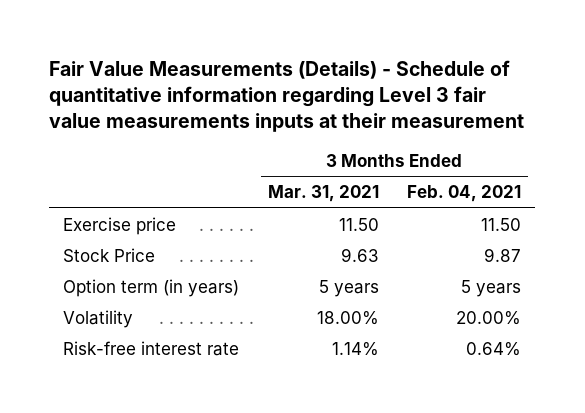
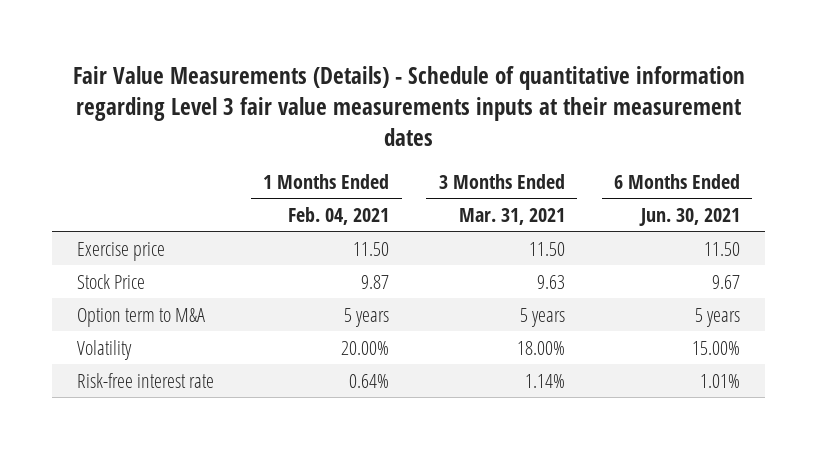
- Fair Value Measurements (Details) - Schedule of quantitative information regarding Level 3 fair value measurements inputs at their measurement
+ Fair Value Measurements (Details) - Schedule of quantitative information regarding Level 3 fair value measurements inputs at their measurement dates
- | 3 Months Ended Mar. 31, 2021 | 3 Months Ended Feb. 04, 2021
+ | 1 Months Ended Feb. 04, 2021 | 3 Months Ended Mar. 31, 2021 | 6 Months Ended Jun. 30, 2021
- Option term (in years) | 5 years | 5 years
+ Option term to M&A | 5 years | 5 years | 5 years

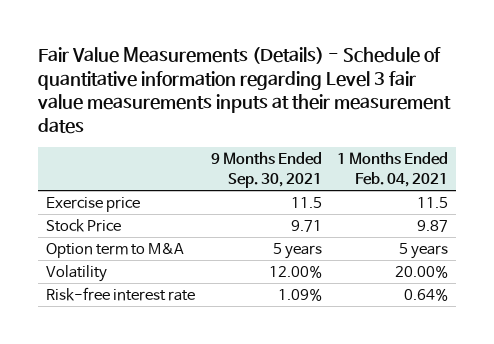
- | 1 Months Ended Feb. 04, 2021 | 3 Months Ended Mar. 31, 2021 | 6 Months Ended Jun. 30, 2021
+ | 9 Months Ended Sep. 30, 2021 | 1 Months Ended Feb. 04, 2021
- Exercise price | 11.50 | 11.50 | 11.50
+ Exercise price | 11.5 | 11.5

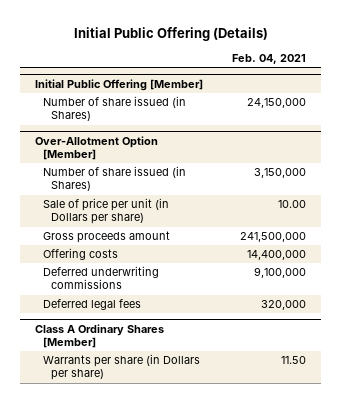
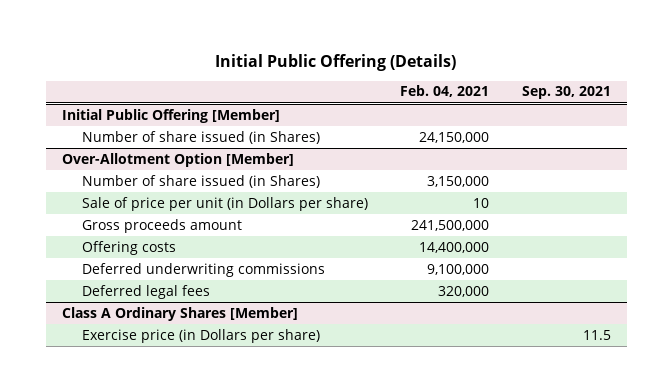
- | Feb. 04, 2021
+ | Feb. 04, 2021 | Sep. 30, 2021
@ Over-Allotment Option [Member]
- Sale of price per unit (in Dollars per share) | 10.00
+ Sale of price per unit (in Dollars per share) | 10 |
@ Class A Ordinary Shares [Member]
- Warrants per share (in Dollars per share) | 11.50
+ Exercise price (in Dollars per share) | | 11.5

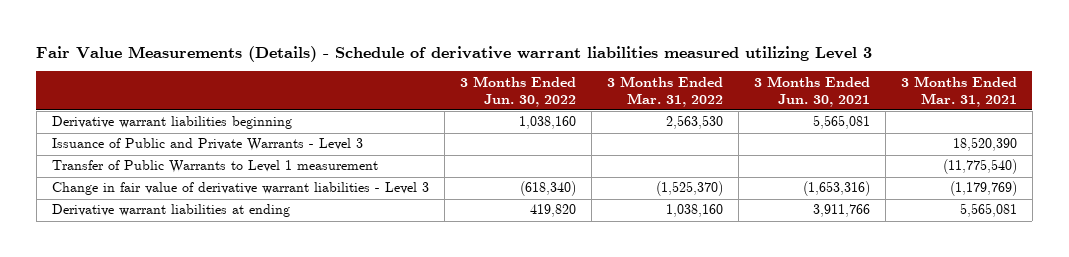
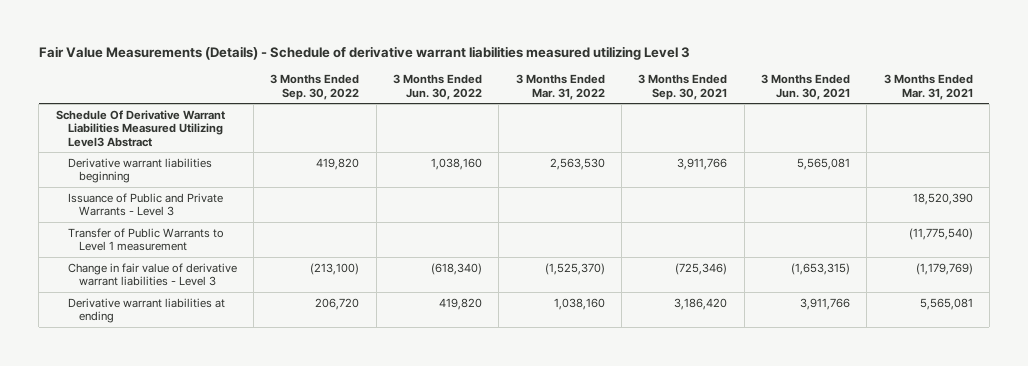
- | 3 Months Ended Jun. 30, 2022 | 3 Months Ended Mar. 31, 2022 | 3 Months Ended Jun. 30, 2021 | 3 Months Ended Mar. 31, 2021
+ | 3 Months Ended Sep. 30, 2022 | 3 Months Ended Jun. 30, 2022 | 3 Months Ended Mar. 31, 2022 | 3 Months Ended Sep. 30, 2021 | 3 Months Ended Jun. 30, 2021 | 3 Months Ended Mar. 31, 2021
+ Schedule Of Derivative Warrant Liabilities Measured Utilizing Level3 Abstract
- Change in fair value of derivative warrant liabilities - Level 3 | (618,340) | (1,525,370) | (1,653,316) | (1,179,769)
+ Change in fair value of derivative warrant liabilities - Level 3 | (213,100) | (618,340) | (1,525,370) | (725,346) | (1,653,315) | (1,179,769)

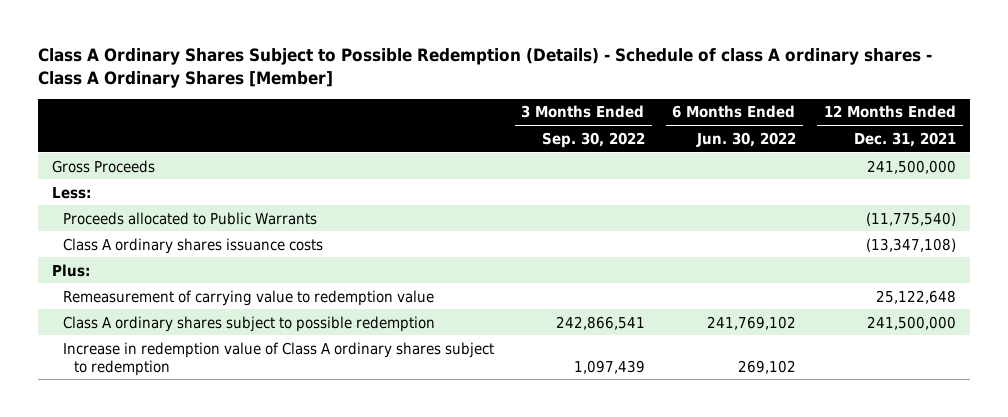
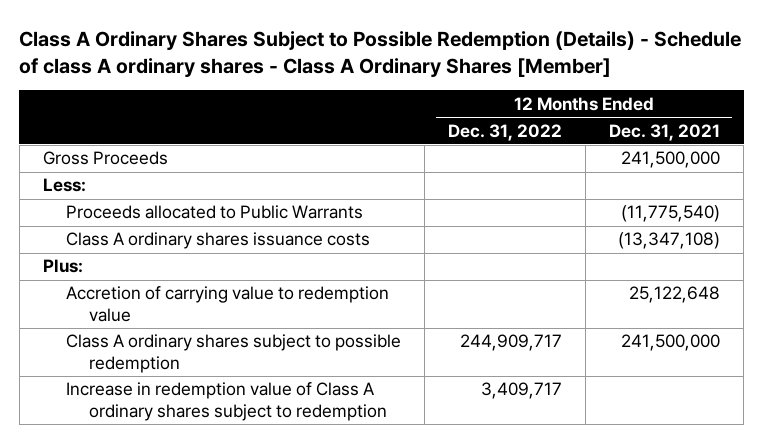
- | 3 Months Ended Sep. 30, 2022 | 6 Months Ended Jun. 30, 2022 | 12 Months Ended Dec. 31, 2021
+ | 12 Months Ended Dec. 31, 2022 | 12 Months Ended Dec. 31, 2021
- Remeasurement of carrying value to redemption value | | | 25,122,648
+ Accretion of carrying value to redemption value | | 25,122,648

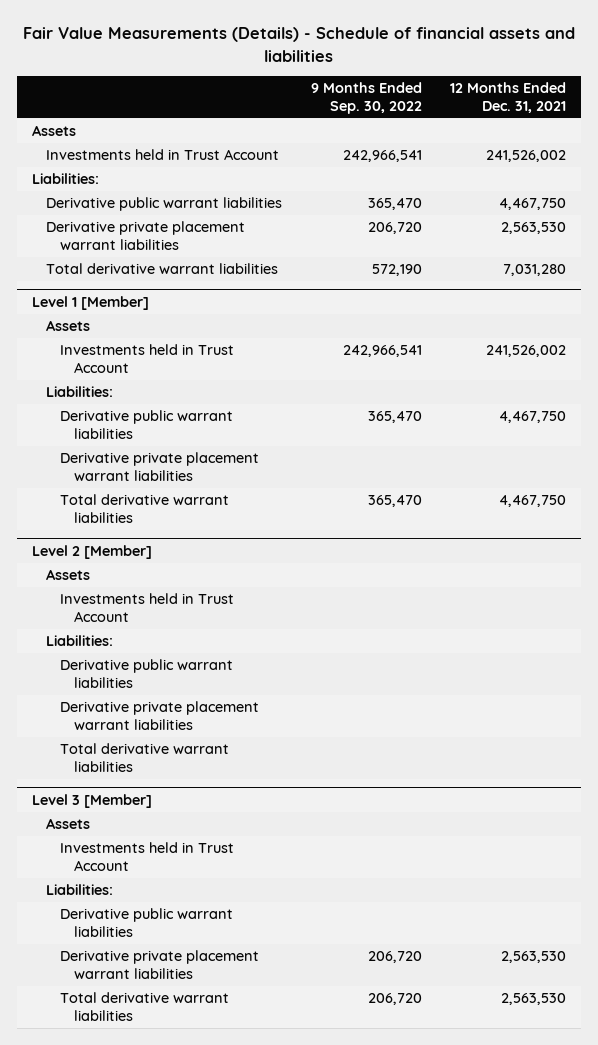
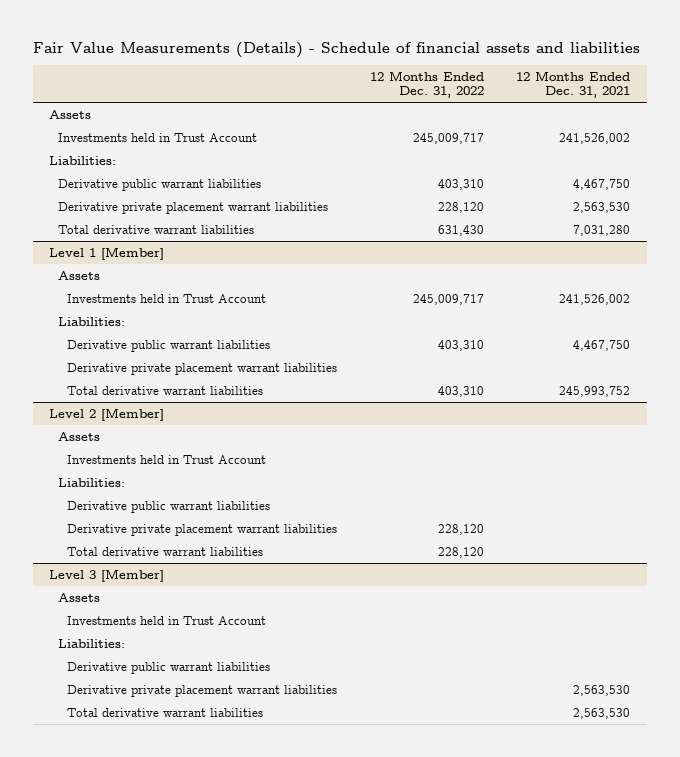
- | 9 Months Ended Sep. 30, 2022 | 12 Months Ended Dec. 31, 2021
+ | 12 Months Ended Dec. 31, 2022 | 12 Months Ended Dec. 31, 2021
@ Level 1 [Member]
- Total derivative warrant liabilities | 365,470 | 4,467,750
+ Total derivative warrant liabilities | 403,310 | 245,993,752

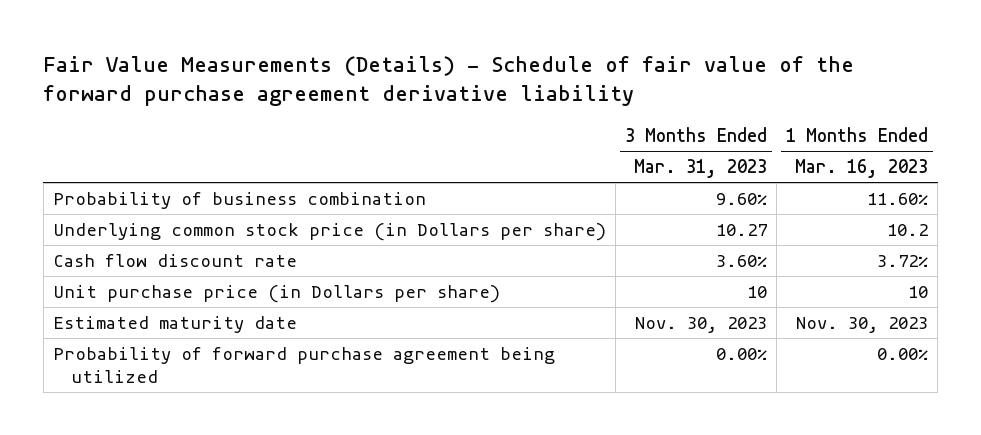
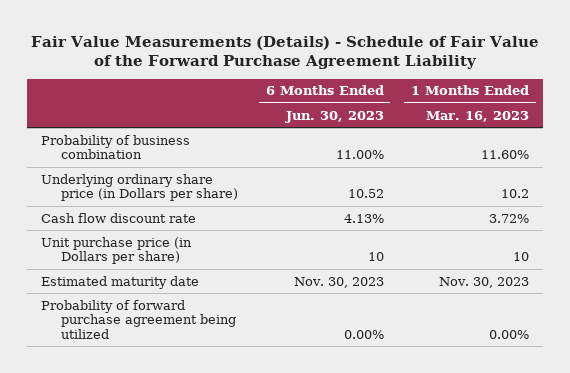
- Fair Value Measurements (Details) - Schedule of fair value of the forward purchase agreement derivative liability
+ Fair Value Measurements (Details) - Schedule of Fair Value of the Forward Purchase Agreement Liability
- | 3 Months Ended Mar. 31, 2023 | 1 Months Ended Mar. 16, 2023
+ | 6 Months Ended Jun. 30, 2023 | 1 Months Ended Mar. 16, 2023
- Underlying common stock price (in Dollars per share) | 10.27 | 10.2
+ Underlying ordinary share price (in Dollars per share) | 10.52 | 10.2

